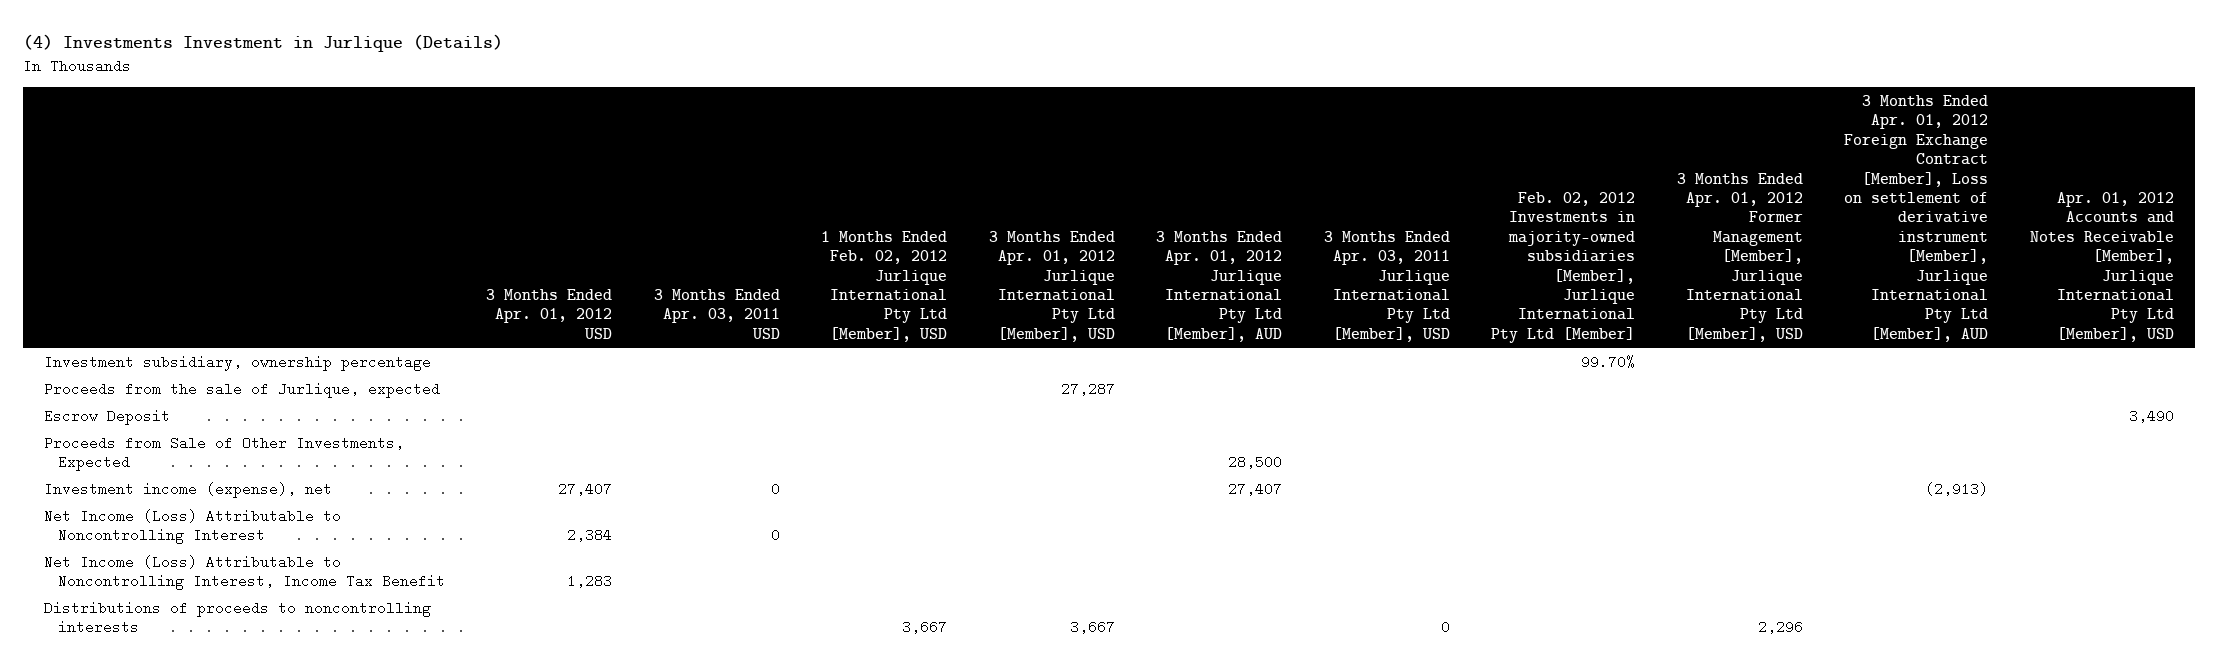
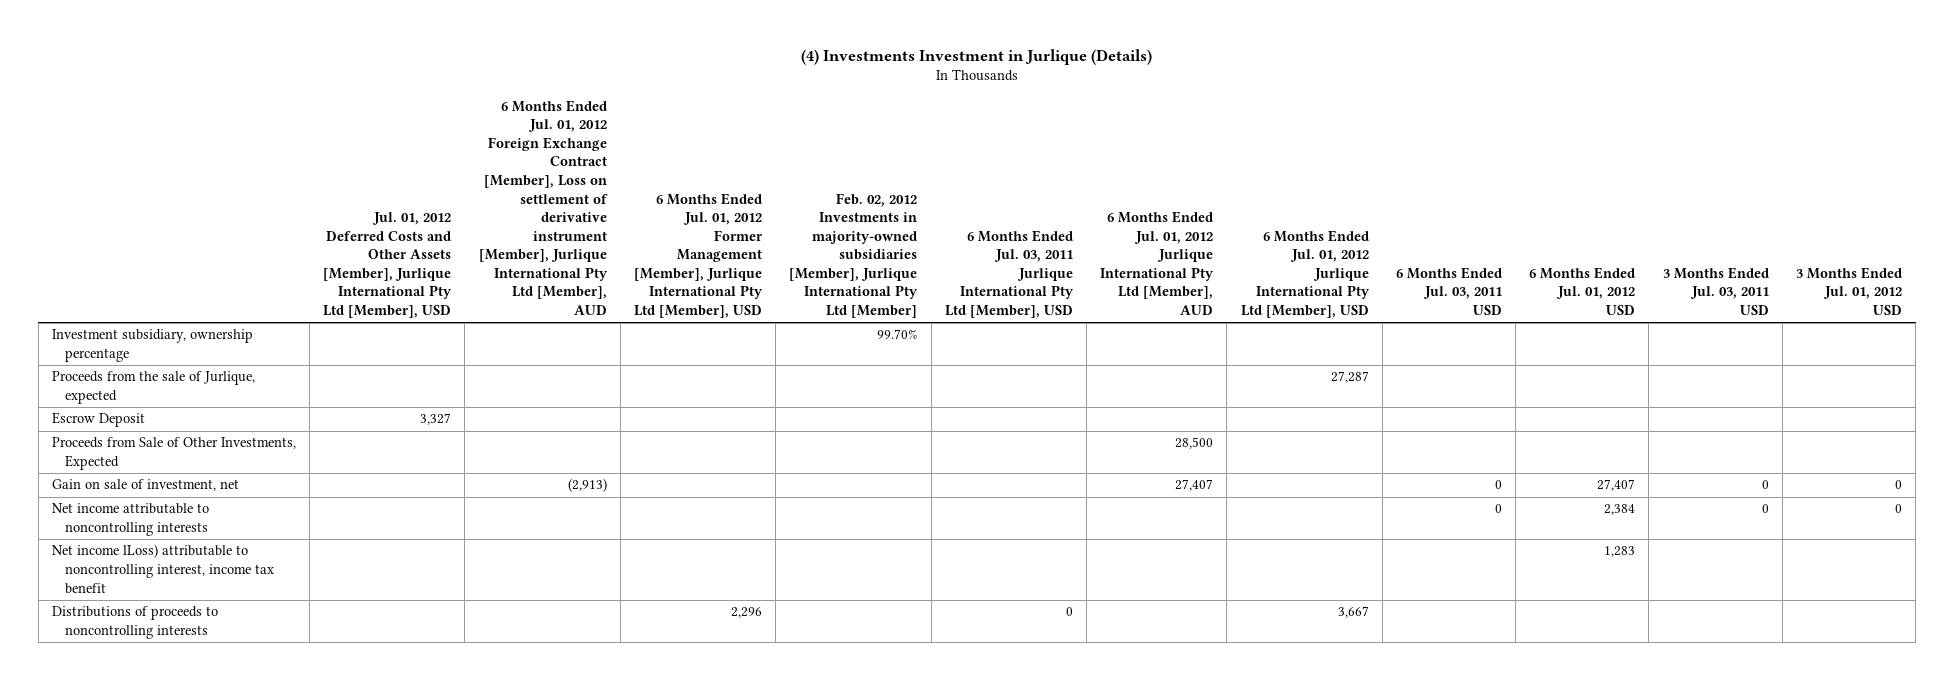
- | 3 Months Ended Apr. 01, 2012 USD | 3 Months Ended Apr. 03, 2011 USD | 1 Months Ended Feb. 02, 2012 Jurlique International Pty Ltd [Member], USD | 3 Months Ended Apr. 01, 2012 Jurlique International Pty Ltd [Member], USD | 3 Months Ended Apr. 01, 2012 Jurlique International Pty Ltd [Member], AUD | 3 Months Ended Apr. 03, 2011 Jurlique International Pty Ltd [Member], USD | Feb. 02, 2012 Investments in majority-owned subsidiaries [Member], Jurlique International Pty Ltd [Member] | 3 Months Ended Apr. 01, 2012 Former Management [Member], Jurlique International Pty Ltd [Member], USD | 3 Months Ended Apr. 01, 2012 Foreign Exchange Contract [Member], Loss on settlement of derivative instrument [Member], Jurlique International Pty Ltd [Member], AUD | Apr. 01, 2012 Accounts and Notes Receivable [Member], Jurlique International Pty Ltd [Member], USD
+ | Jul. 01, 2012 Deferred Costs and Other Assets [Member], Jurlique International Pty Ltd [Member], USD | 6 Months Ended Jul. 01, 2012 Foreign Exchange Contract [Member], Loss on settlement of derivative instrument [Member], Jurlique International Pty Ltd [Member], AUD | 6 Months Ended Jul. 01, 2012 Former Management [Member], Jurlique International Pty Ltd [Member], USD | Feb. 02, 2012 Investments in majority-owned subsidiaries [Member], Jurlique International Pty Ltd [Member] | 6 Months Ended Jul. 03, 2011 Jurlique International Pty Ltd [Member], USD | 6 Months Ended Jul. 01, 2012 Jurlique International Pty Ltd [Member], AUD | 6 Months Ended Jul. 01, 2012 Jurlique International Pty Ltd [Member], USD | 6 Months Ended Jul. 03, 2011 USD | 6 Months Ended Jul. 01, 2012 USD | 3 Months Ended Jul. 03, 2011 USD | 3 Months Ended Jul. 01, 2012 USD
- Investment income (expense), net | 27,407 | 0 | | | 27,407 | | | | (2,913) |
- Net Income (Loss) Attributable to Noncontrolling Interest | 2,384 | 0 | | | | | | | |
- Net Income (Loss) Attributable to Noncontrolling Interest, Income Tax Benefit | 1,283 | | | | | | | | |
+ Gain on sale of investment, net | | (2,913) | | | | 27,407 | | 0 | 27,407 | 0 | 0
+ Net income attributable to noncontrolling interests | | | | | | | | 0 | 2,384 | 0 | 0
+ Net income lLoss) attributable to noncontrolling interest, income tax benefit | | | | | | | | | 1,283 | |

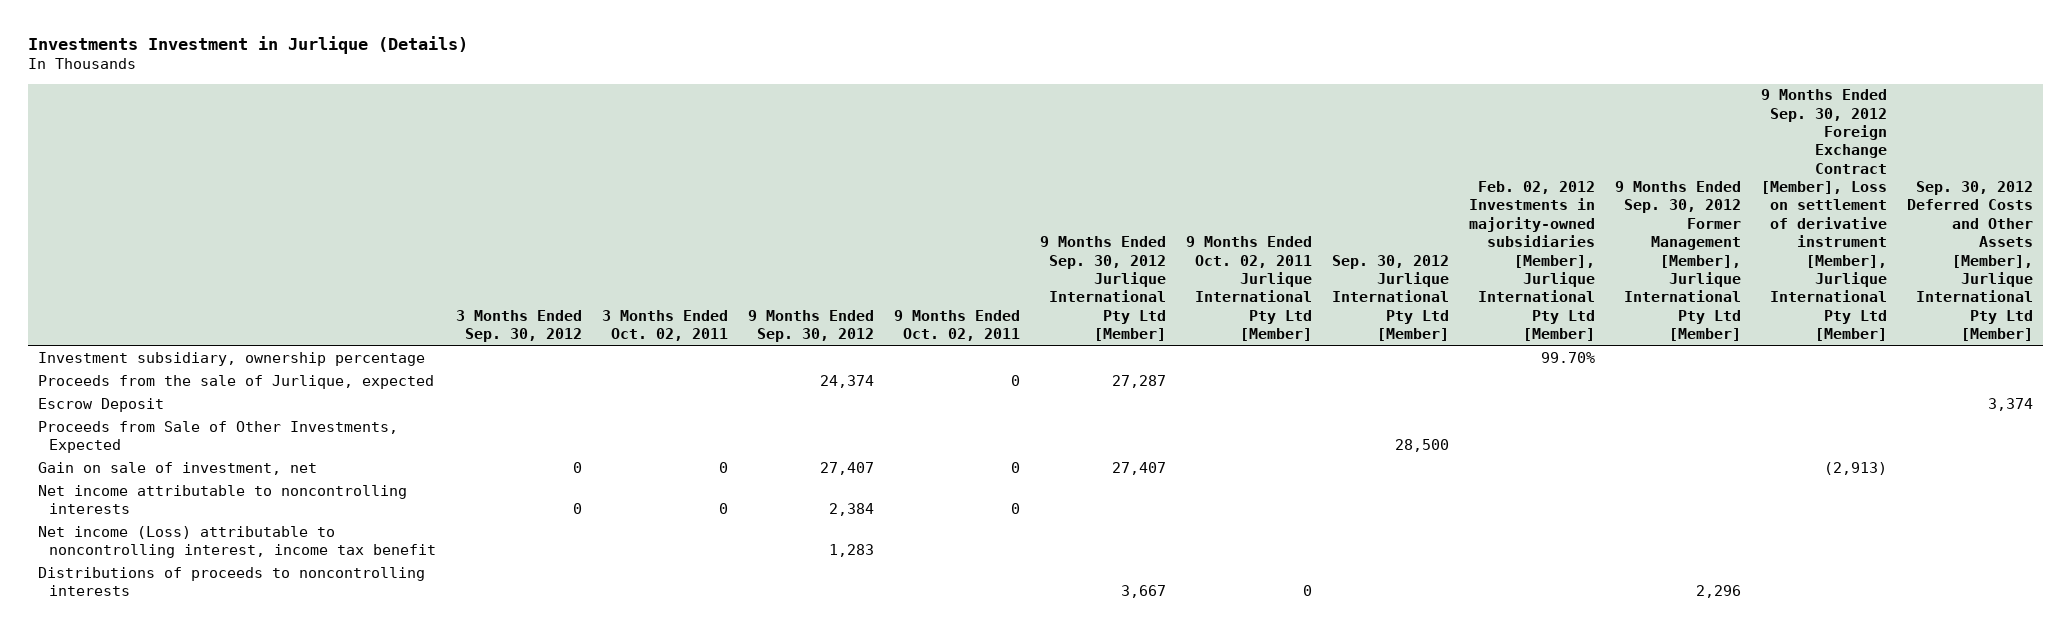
- (4) Investments Investment in Jurlique (Details)
+ Investments Investment in Jurlique (Details)
- | Jul. 01, 2012 Deferred Costs and Other Assets [Member], Jurlique International Pty Ltd [Member], USD | 6 Months Ended Jul. 01, 2012 Foreign Exchange Contract [Member], Loss on settlement of derivative instrument [Member], Jurlique International Pty Ltd [Member], AUD | 6 Months Ended Jul. 01, 2012 Former Management [Member], Jurlique International Pty Ltd [Member], USD | Feb. 02, 2012 Investments in majority-owned subsidiaries [Member], Jurlique International Pty Ltd [Member] | 6 Months Ended Jul. 03, 2011 Jurlique International Pty Ltd [Member], USD | 6 Months Ended Jul. 01, 2012 Jurlique International Pty Ltd [Member], AUD | 6 Months Ended Jul. 01, 2012 Jurlique International Pty Ltd [Member], USD | 6 Months Ended Jul. 03, 2011 USD | 6 Months Ended Jul. 01, 2012 USD | 3 Months Ended Jul. 03, 2011 USD | 3 Months Ended Jul. 01, 2012 USD
+ | 3 Months Ended Sep. 30, 2012 | 3 Months Ended Oct. 02, 2011 | 9 Months Ended Sep. 30, 2012 | 9 Months Ended Oct. 02, 2011 | 9 Months Ended Sep. 30, 2012 Jurlique International Pty Ltd [Member] | 9 Months Ended Oct. 02, 2011 Jurlique International Pty Ltd [Member] | Sep. 30, 2012 Jurlique International Pty Ltd [Member] | Feb. 02, 2012 Investments in majority-owned subsidiaries [Member], Jurlique International Pty Ltd [Member] | 9 Months Ended Sep. 30, 2012 Former Management [Member], Jurlique International Pty Ltd [Member] | 9 Months Ended Sep. 30, 2012 Foreign Exchange Contract [Member], Loss on settlement of derivative instrument [Member], Jurlique International Pty Ltd [Member] | Sep. 30, 2012 Deferred Costs and Other Assets [Member], Jurlique International Pty Ltd [Member]
- Net income lLoss) attributable to noncontrolling interest, income tax benefit | | | | | | | | | 1,283 | |
+ Net income (Loss) attributable to noncontrolling interest, income tax benefit | | | 1,283 | | | | | | | |

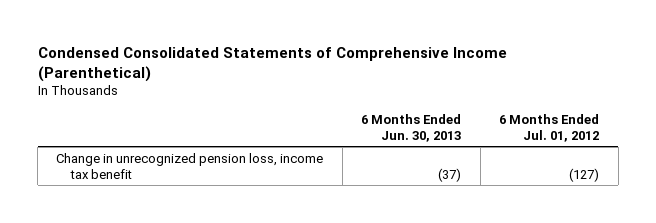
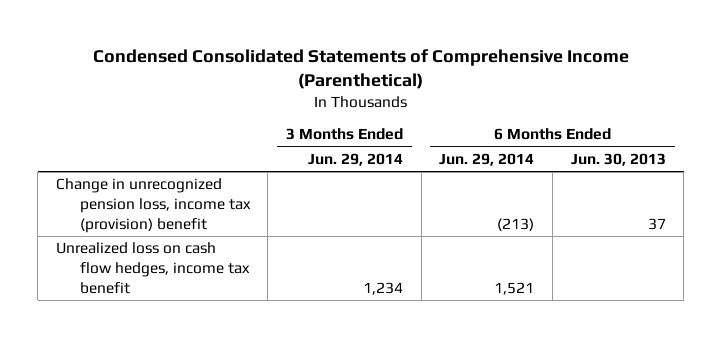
- | 6 Months Ended Jun. 30, 2013 | 6 Months Ended Jul. 01, 2012
+ | 3 Months Ended Jun. 29, 2014 | 6 Months Ended Jun. 29, 2014 | 6 Months Ended Jun. 30, 2013
- Change in unrecognized pension loss, income tax benefit | (37) | (127)
+ Change in unrecognized pension loss, income tax (provision) benefit | | (213) | 37
+ Unrealized loss on cash flow hedges, income tax benefit | 1,234 | 1,521 |

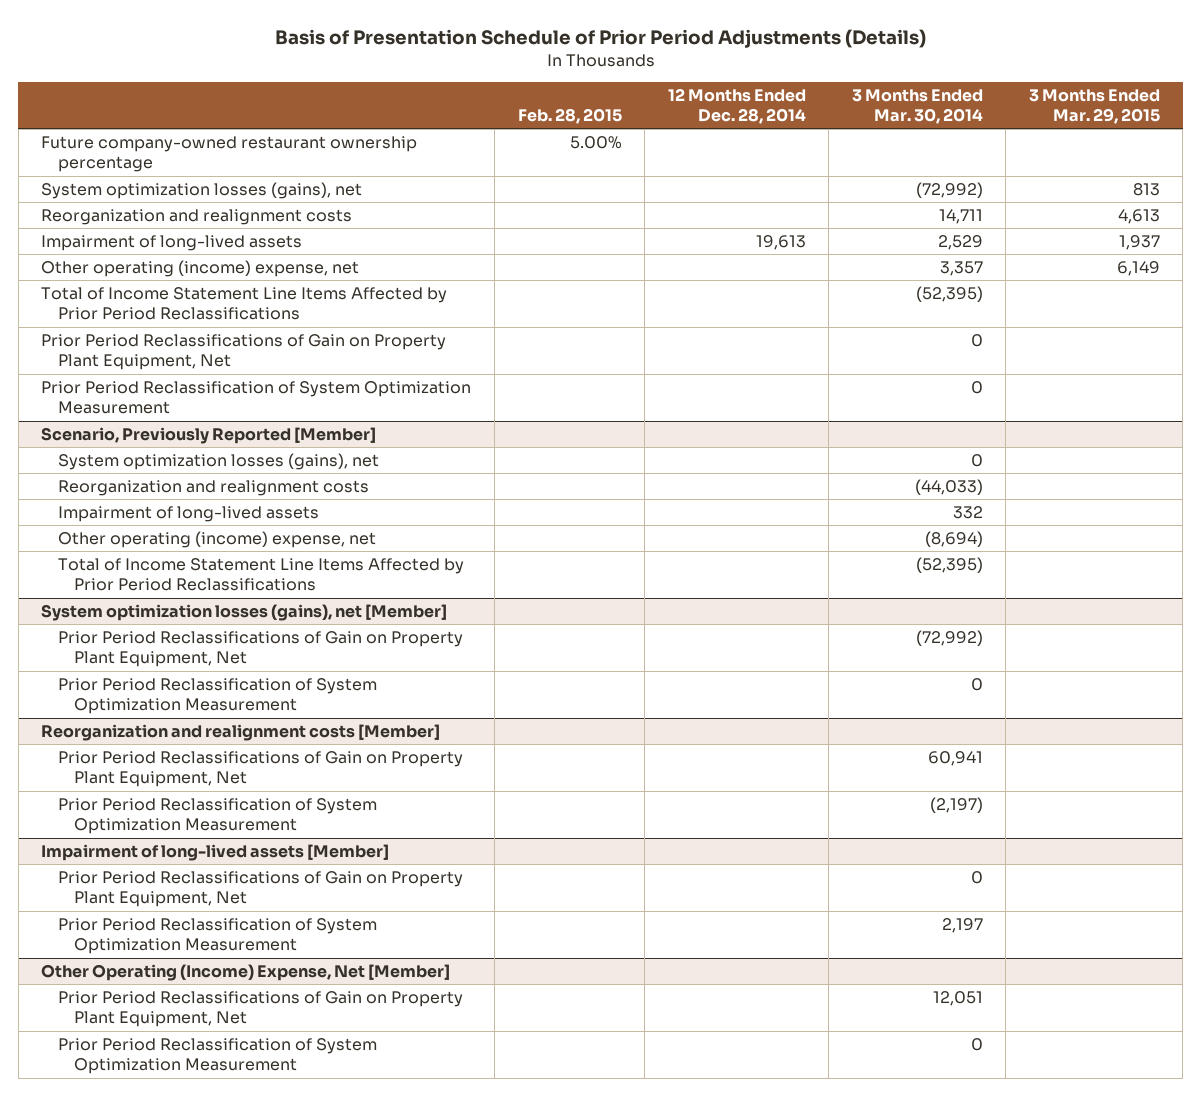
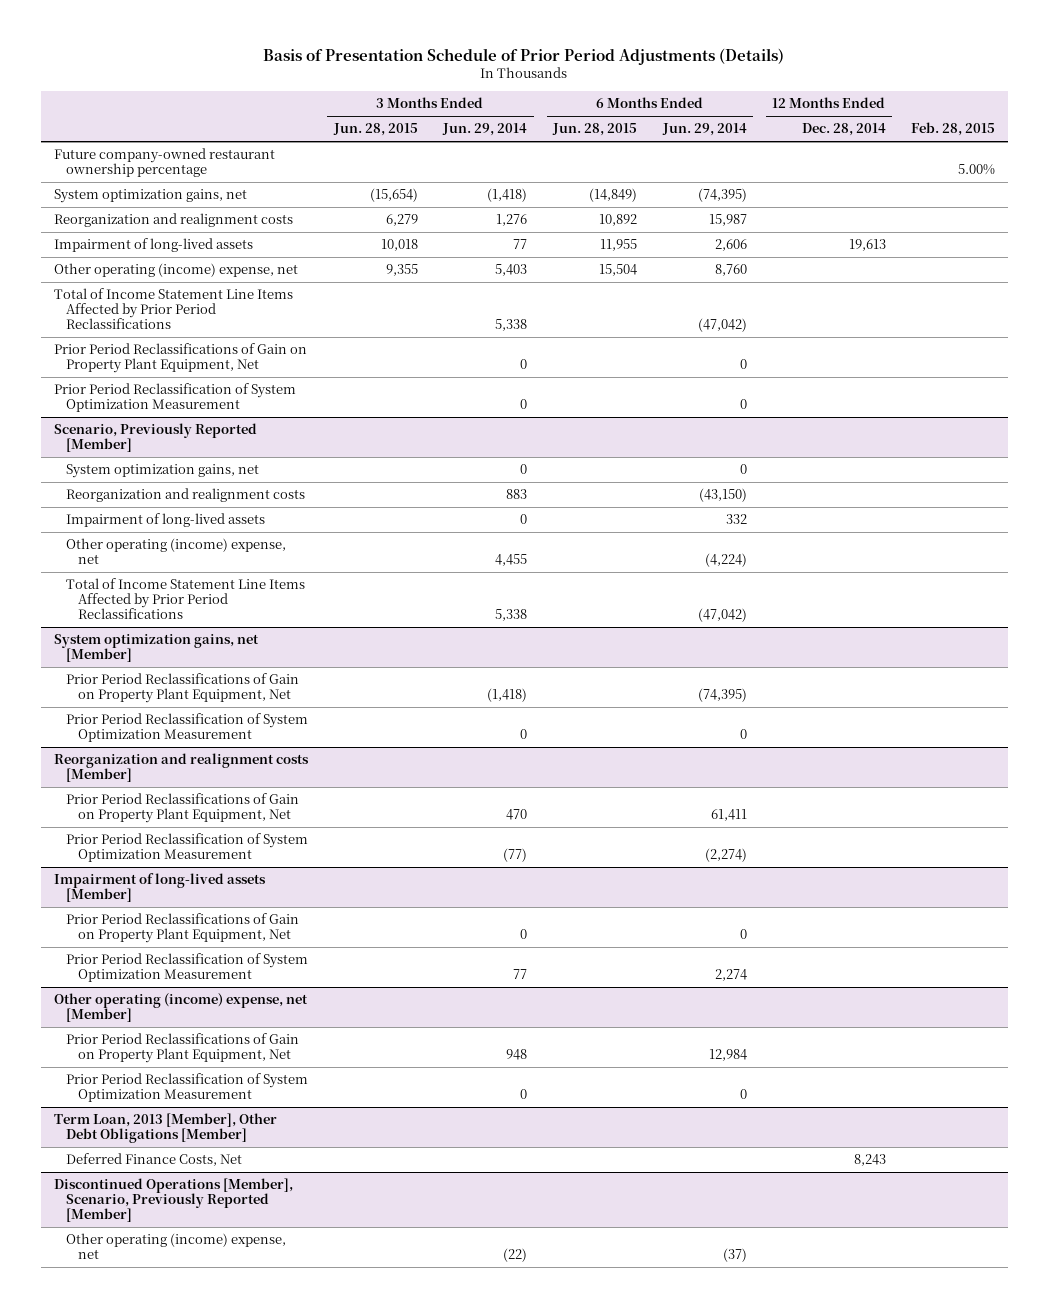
- | Feb. 28, 2015 | 12 Months Ended Dec. 28, 2014 | 3 Months Ended Mar. 30, 2014 | 3 Months Ended Mar. 29, 2015
+ | 3 Months Ended Jun. 28, 2015 | 3 Months Ended Jun. 29, 2014 | 6 Months Ended Jun. 28, 2015 | 6 Months Ended Jun. 29, 2014 | 12 Months Ended Dec. 28, 2014 | Feb. 28, 2015
- System optimization losses (gains), net | | | (72,992) | 813
+ System optimization gains, net | (15,654) | (1,418) | (14,849) | (74,395) | |
@ Scenario, Previously Reported [Member]
- System optimization losses (gains), net | | | 0 |
+ System optimization gains, net | | 0 | | 0 | |
- System optimization losses (gains), net [Member]
+ System optimization gains, net [Member]
- Other Operating (Income) Expense, Net [Member]
+ Other operating (income) expense, net [Member]
+ Term Loan, 2013 [Member], Other Debt Obligations [Member]
+ Deferred Finance Costs, Net | | | | | 8,243 |
+ Discontinued Operations [Member], Scenario, Previously Reported [Member]
+ Other operating (income) expense, net | | (22) | | (37) | |

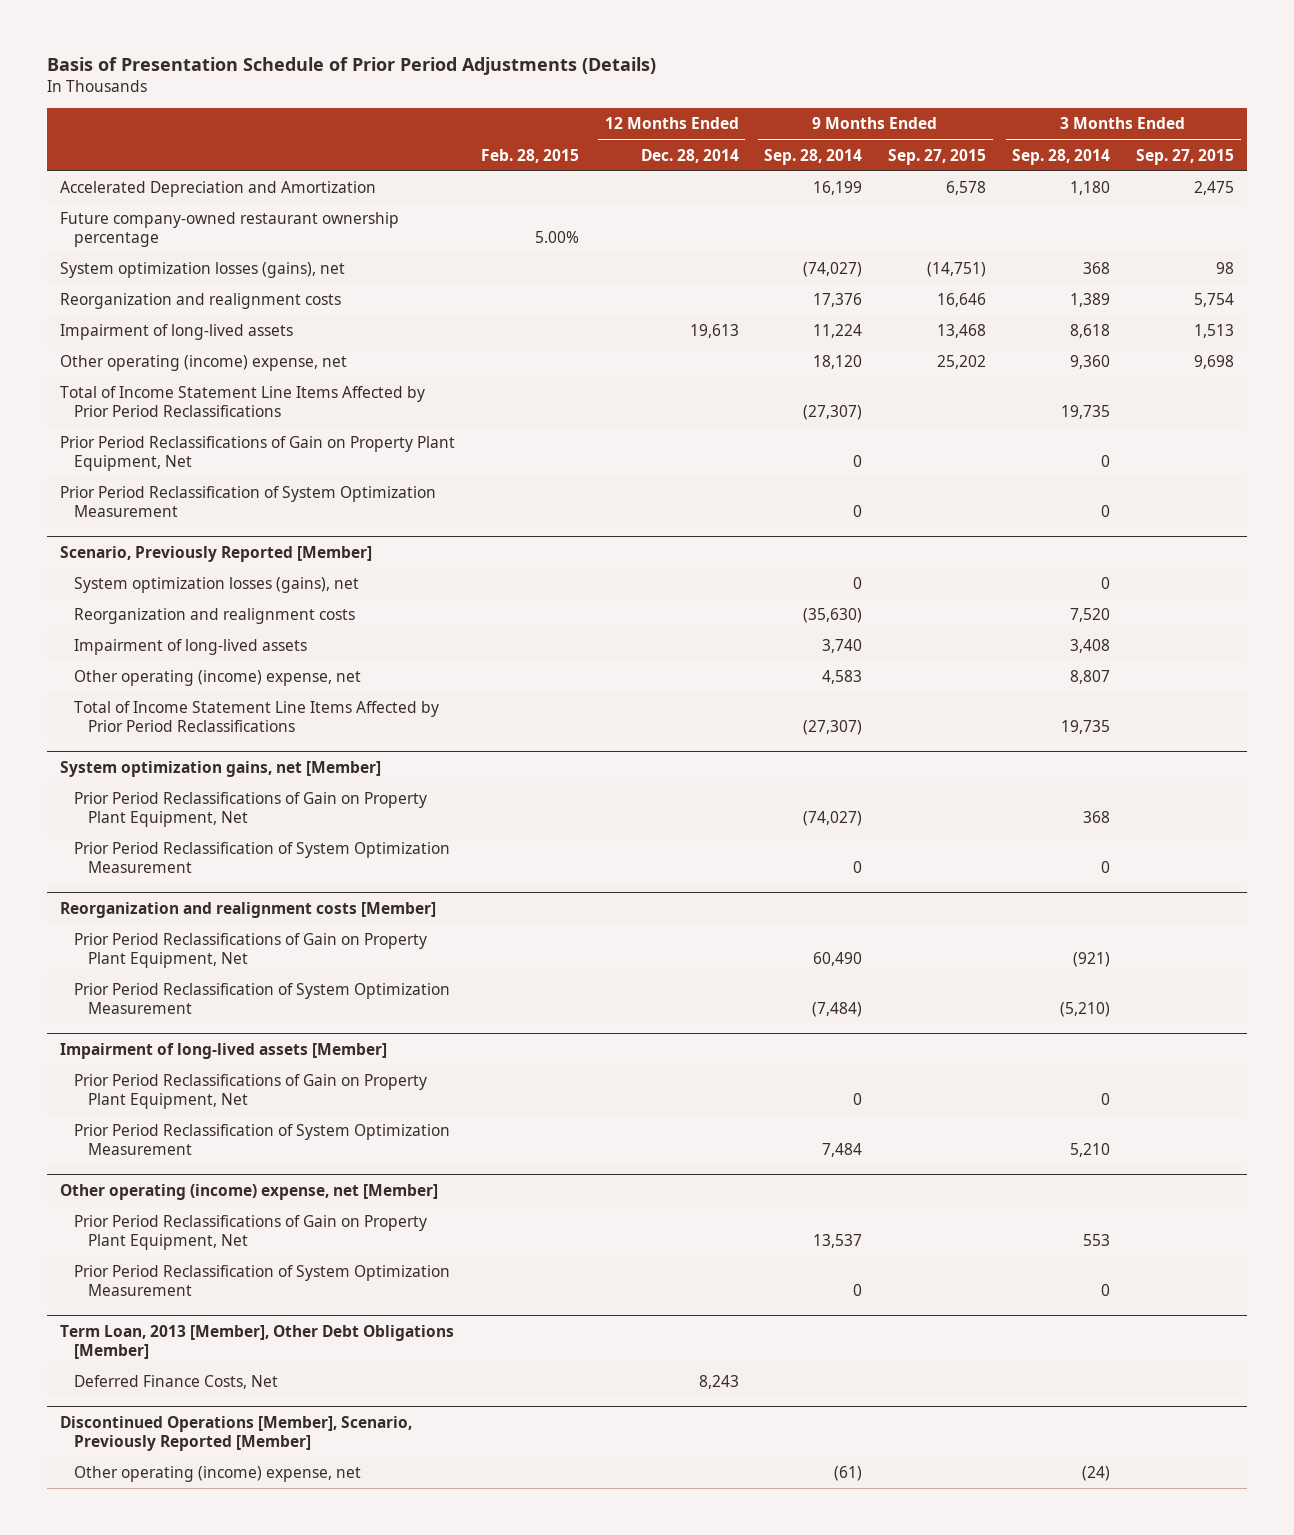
- | 3 Months Ended Jun. 28, 2015 | 3 Months Ended Jun. 29, 2014 | 6 Months Ended Jun. 28, 2015 | 6 Months Ended Jun. 29, 2014 | 12 Months Ended Dec. 28, 2014 | Feb. 28, 2015
+ | Feb. 28, 2015 | 12 Months Ended Dec. 28, 2014 | 9 Months Ended Sep. 28, 2014 | 9 Months Ended Sep. 27, 2015 | 3 Months Ended Sep. 28, 2014 | 3 Months Ended Sep. 27, 2015
+ Accelerated Depreciation and Amortization | | | 16,199 | 6,578 | 1,180 | 2,475
- System optimization gains, net | (15,654) | (1,418) | (14,849) | (74,395) | |
+ System optimization losses (gains), net | | | (74,027) | (14,751) | 368 | 98
@ Scenario, Previously Reported [Member]
- System optimization gains, net | | 0 | | 0 | |
+ System optimization losses (gains), net | | | 0 | | 0 |

